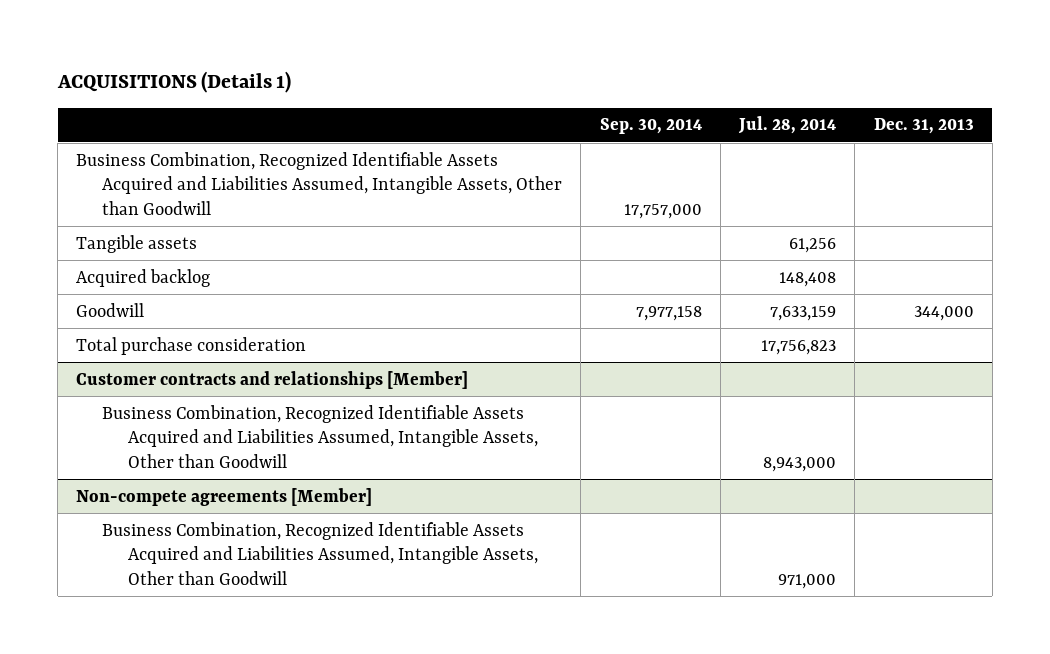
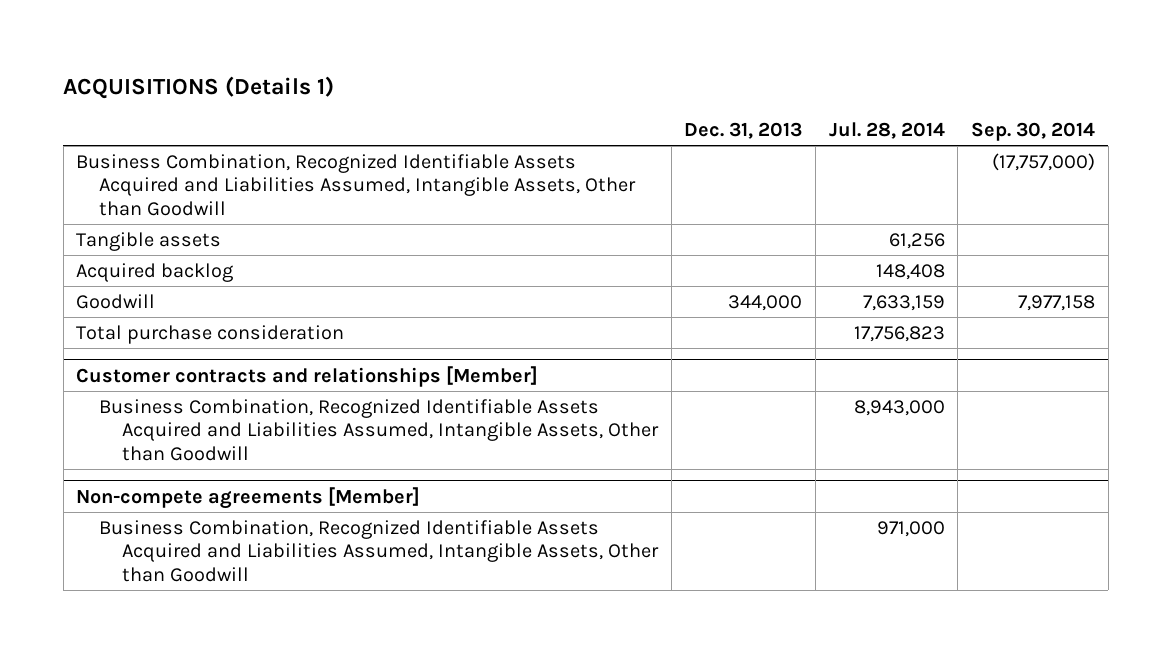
- | Sep. 30, 2014 | Jul. 28, 2014 | Dec. 31, 2013
+ | Dec. 31, 2013 | Jul. 28, 2014 | Sep. 30, 2014
- Business Combination, Recognized Identifiable Assets Acquired and Liabilities Assumed, Intangible Assets, Other than Goodwill | 17,757,000 | |
+ Business Combination, Recognized Identifiable Assets Acquired and Liabilities Assumed, Intangible Assets, Other than Goodwill | | | (17,757,000)

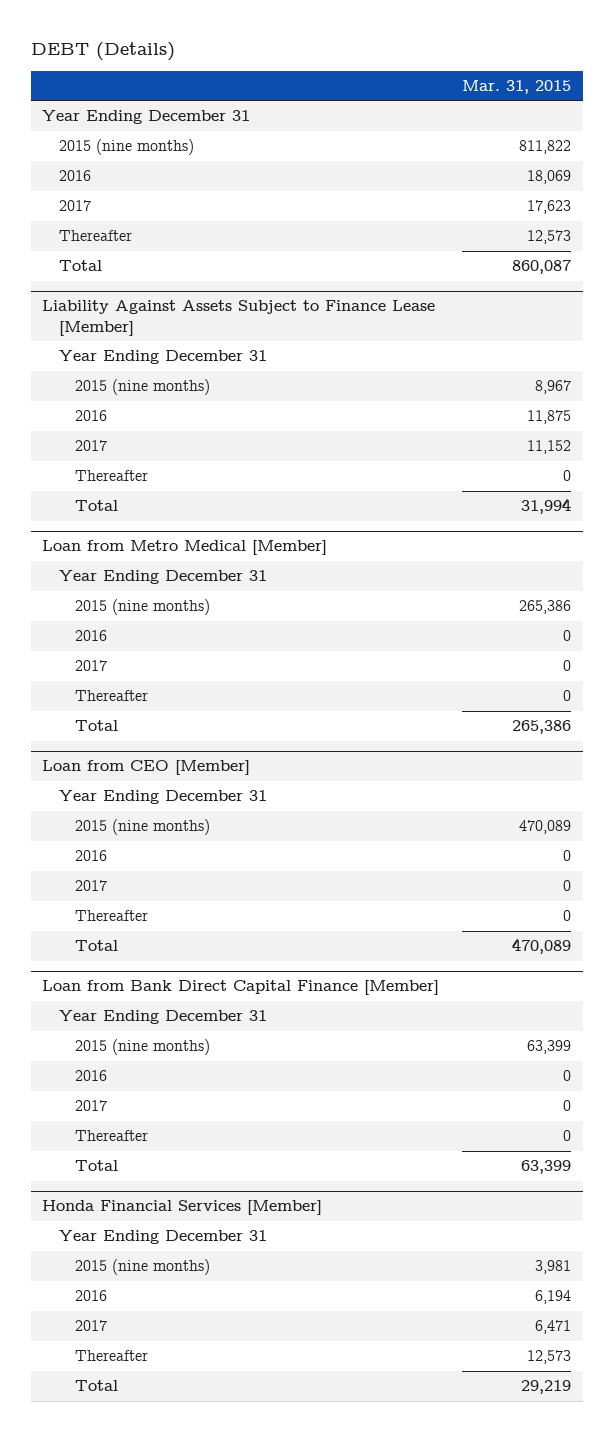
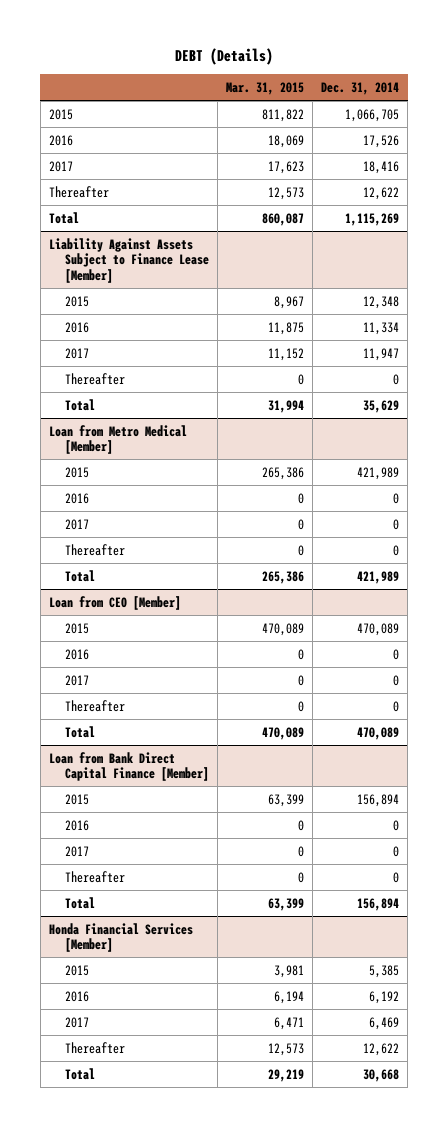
- | Mar. 31, 2015
+ | Mar. 31, 2015 | Dec. 31, 2014
- Year Ending December 31
- 2015 (nine months) | 811,822
+ 2015 | 811,822 | 1,066,705
@ Liability Against Assets Subject to Finance Lease [Member]
- Year Ending December 31
- 2015 (nine months) | 8,967
+ 2015 | 8,967 | 12,348
@ Loan from Metro Medical [Member]
- Year Ending December 31
- 2015 (nine months) | 265,386
+ 2015 | 265,386 | 421,989
@ Loan from CEO [Member]
- Year Ending December 31
- 2015 (nine months) | 470,089
+ 2015 | 470,089 | 470,089
@ Loan from Bank Direct Capital Finance [Member]
- Year Ending December 31
- 2015 (nine months) | 63,399
+ 2015 | 63,399 | 156,894
@ Honda Financial Services [Member]
- Year Ending December 31
- 2015 (nine months) | 3,981
+ 2015 | 3,981 | 5,385

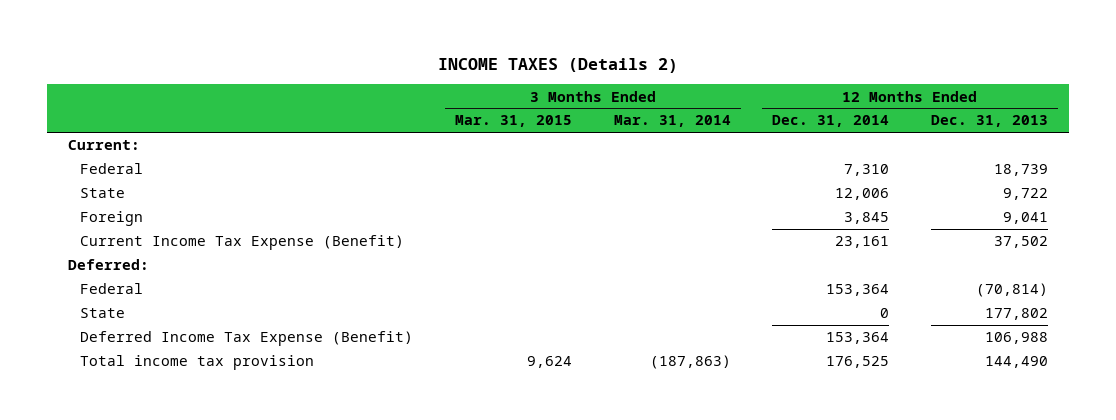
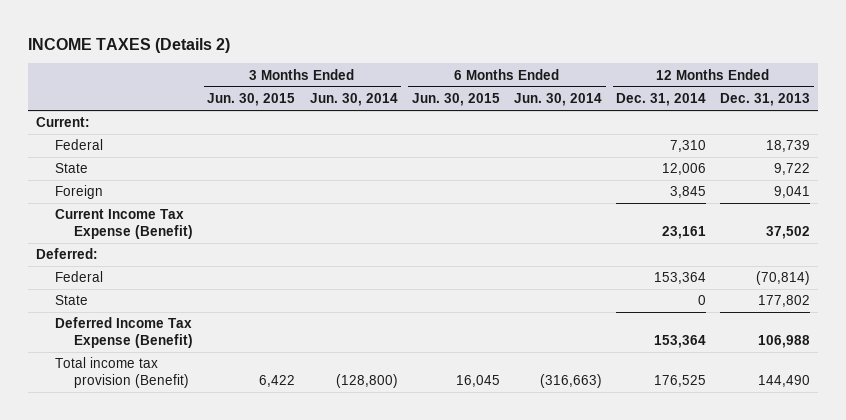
- | 3 Months Ended Mar. 31, 2015 | 3 Months Ended Mar. 31, 2014 | 12 Months Ended Dec. 31, 2014 | 12 Months Ended Dec. 31, 2013
+ | 3 Months Ended Jun. 30, 2015 | 3 Months Ended Jun. 30, 2014 | 6 Months Ended Jun. 30, 2015 | 6 Months Ended Jun. 30, 2014 | 12 Months Ended Dec. 31, 2014 | 12 Months Ended Dec. 31, 2013
- Total income tax provision | 9,624 | (187,863) | 176,525 | 144,490
+ Total income tax provision (Benefit) | 6,422 | (128,800) | 16,045 | (316,663) | 176,525 | 144,490

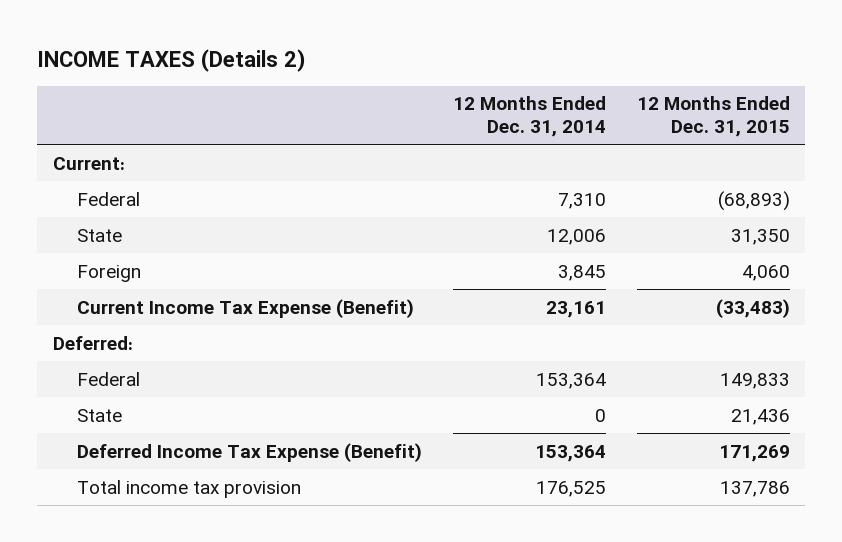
- | 3 Months Ended Jun. 30, 2015 | 3 Months Ended Jun. 30, 2014 | 6 Months Ended Jun. 30, 2015 | 6 Months Ended Jun. 30, 2014 | 12 Months Ended Dec. 31, 2014 | 12 Months Ended Dec. 31, 2013
+ | 12 Months Ended Dec. 31, 2014 | 12 Months Ended Dec. 31, 2015
- Total income tax provision (Benefit) | 6,422 | (128,800) | 16,045 | (316,663) | 176,525 | 144,490
+ Total income tax provision | 176,525 | 137,786

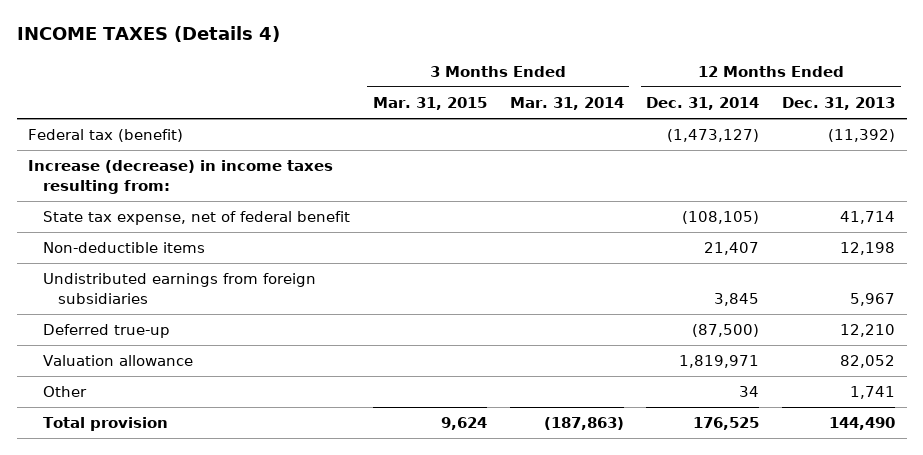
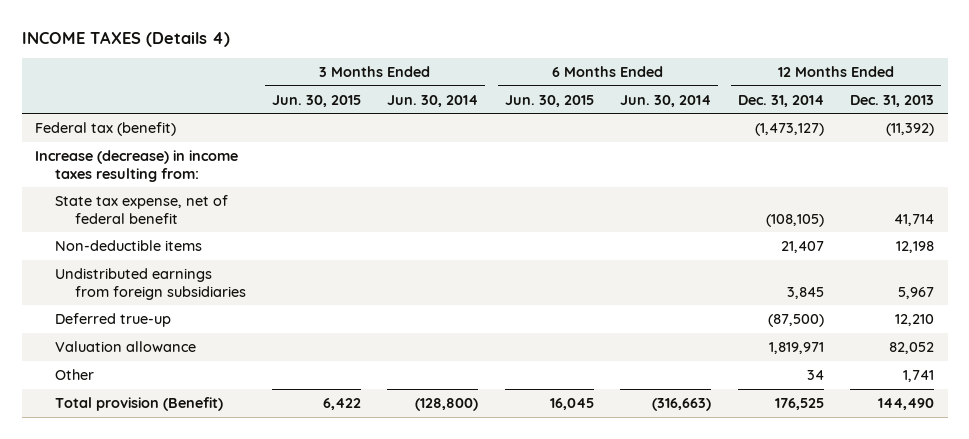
- | 3 Months Ended Mar. 31, 2015 | 3 Months Ended Mar. 31, 2014 | 12 Months Ended Dec. 31, 2014 | 12 Months Ended Dec. 31, 2013
+ | 3 Months Ended Jun. 30, 2015 | 3 Months Ended Jun. 30, 2014 | 6 Months Ended Jun. 30, 2015 | 6 Months Ended Jun. 30, 2014 | 12 Months Ended Dec. 31, 2014 | 12 Months Ended Dec. 31, 2013
- Total provision | 9,624 | (187,863) | 176,525 | 144,490
+ Total provision (Benefit) | 6,422 | (128,800) | 16,045 | (316,663) | 176,525 | 144,490

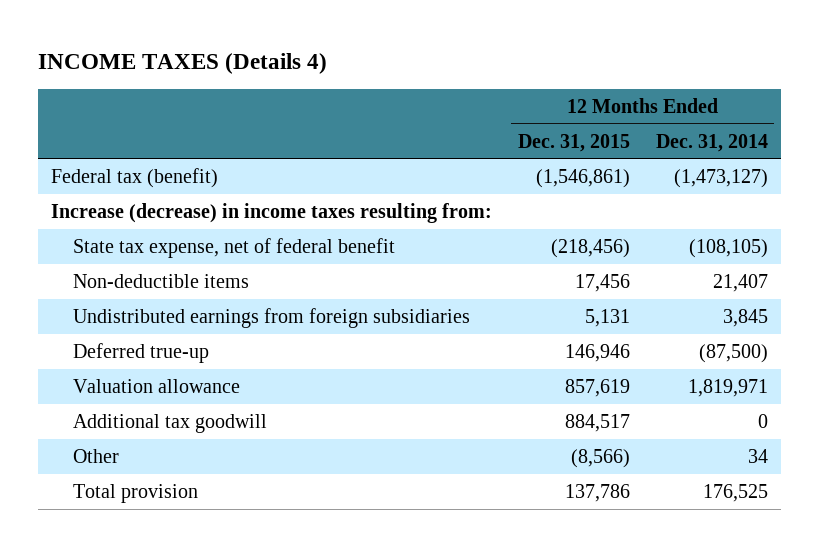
- | 3 Months Ended Jun. 30, 2015 | 3 Months Ended Jun. 30, 2014 | 6 Months Ended Jun. 30, 2015 | 6 Months Ended Jun. 30, 2014 | 12 Months Ended Dec. 31, 2014 | 12 Months Ended Dec. 31, 2013
+ | 12 Months Ended Dec. 31, 2015 | 12 Months Ended Dec. 31, 2014
+ Additional tax goodwill | 884,517 | 0
- Total provision (Benefit) | 6,422 | (128,800) | 16,045 | (316,663) | 176,525 | 144,490
+ Total provision | 137,786 | 176,525

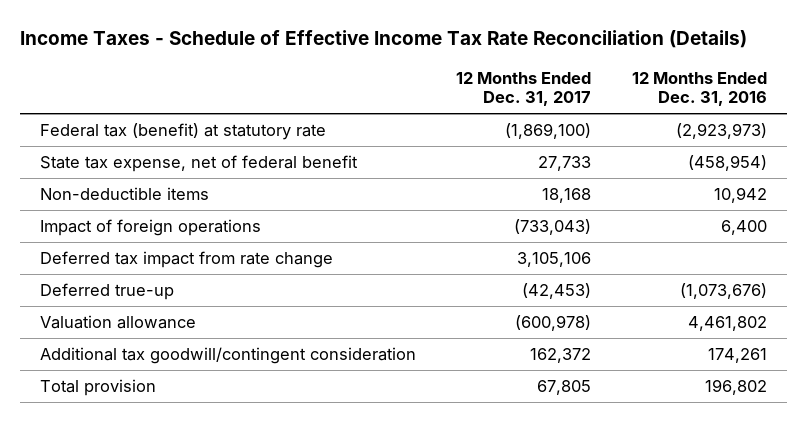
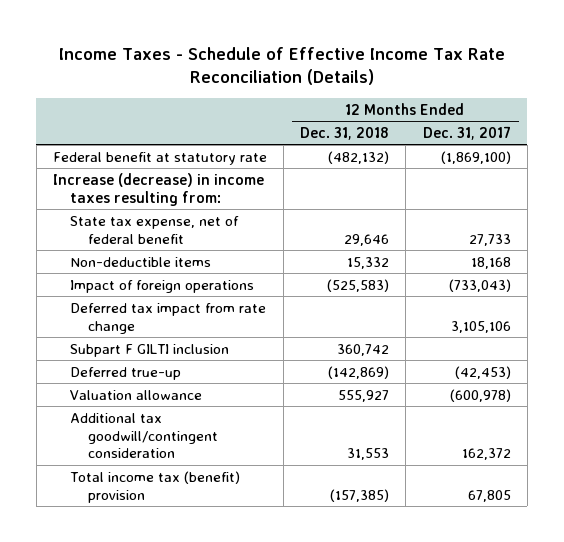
- | 12 Months Ended Dec. 31, 2017 | 12 Months Ended Dec. 31, 2016
+ | 12 Months Ended Dec. 31, 2018 | 12 Months Ended Dec. 31, 2017
- Federal tax (benefit) at statutory rate | (1,869,100) | (2,923,973)
+ Federal benefit at statutory rate | (482,132) | (1,869,100)
+ Increase (decrease) in income taxes resulting from:
+ Subpart F GILTI inclusion | 360,742 |
- Total provision | 67,805 | 196,802
+ Total income tax (benefit) provision | (157,385) | 67,805

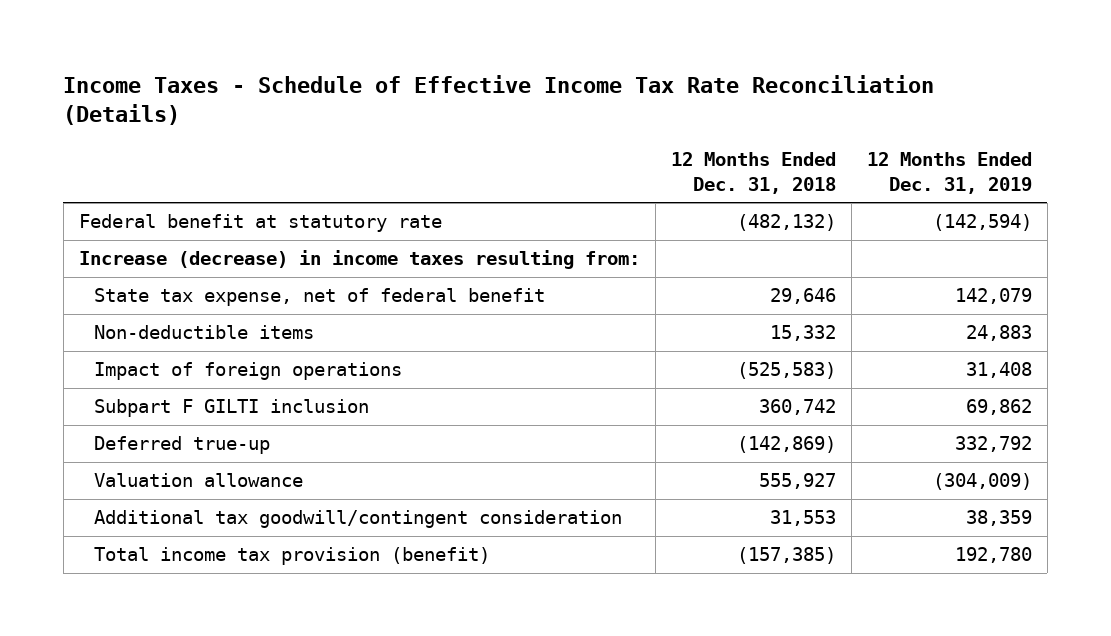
- | 12 Months Ended Dec. 31, 2018 | 12 Months Ended Dec. 31, 2017
+ | 12 Months Ended Dec. 31, 2018 | 12 Months Ended Dec. 31, 2019
- Deferred tax impact from rate change | | 3,105,106
- Total income tax (benefit) provision | (157,385) | 67,805
+ Total income tax provision (benefit) | (157,385) | 192,780

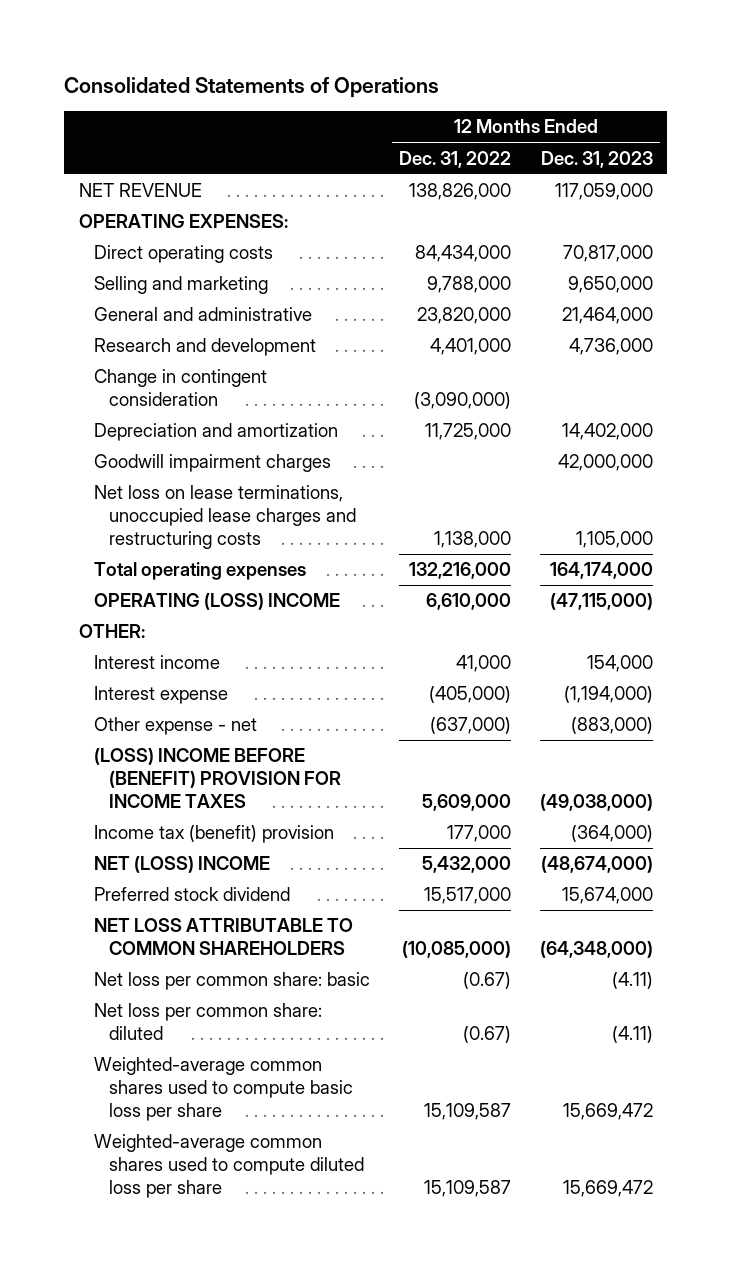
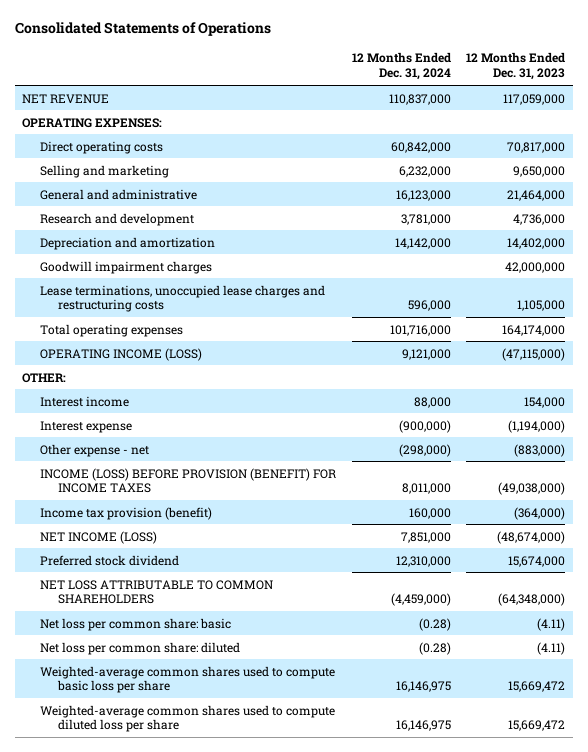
- | 12 Months Ended Dec. 31, 2022 | 12 Months Ended Dec. 31, 2023
+ | 12 Months Ended Dec. 31, 2024 | 12 Months Ended Dec. 31, 2023
- Change in contingent consideration | (3,090,000) |
- Net loss on lease terminations, unoccupied lease charges and restructuring costs | 1,138,000 | 1,105,000
+ Lease terminations, unoccupied lease charges and restructuring costs | 596,000 | 1,105,000
- OPERATING (LOSS) INCOME | 6,610,000 | (47,115,000)
+ OPERATING INCOME (LOSS) | 9,121,000 | (47,115,000)
- (LOSS) INCOME BEFORE (BENEFIT) PROVISION FOR INCOME TAXES | 5,609,000 | (49,038,000)
- Income tax (benefit) provision | 177,000 | (364,000)
- NET (LOSS) INCOME | 5,432,000 | (48,674,000)
+ INCOME (LOSS) BEFORE PROVISION (BENEFIT) FOR INCOME TAXES | 8,011,000 | (49,038,000)
+ Income tax provision (benefit) | 160,000 | (364,000)
+ NET INCOME (LOSS) | 7,851,000 | (48,674,000)

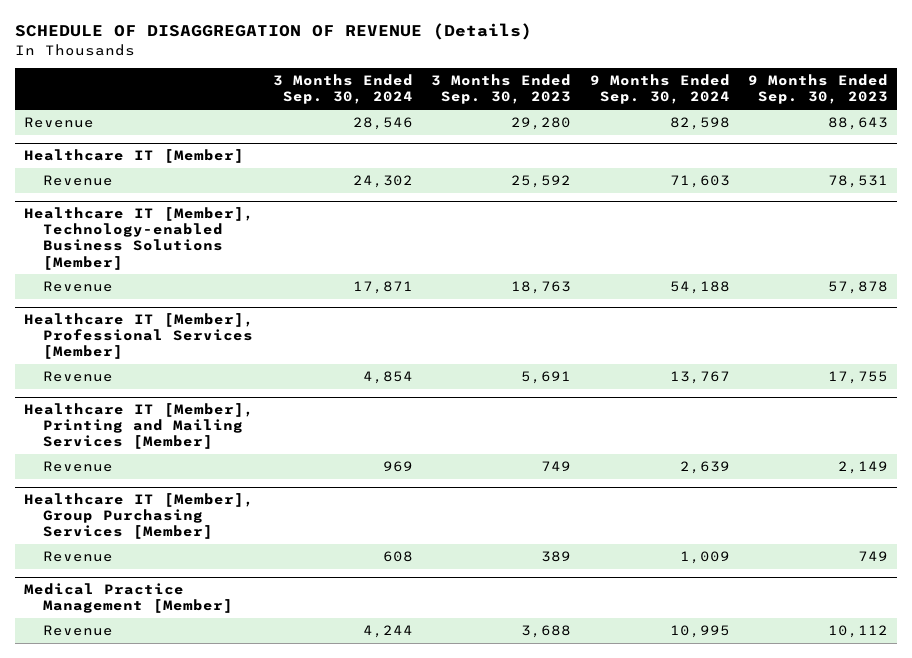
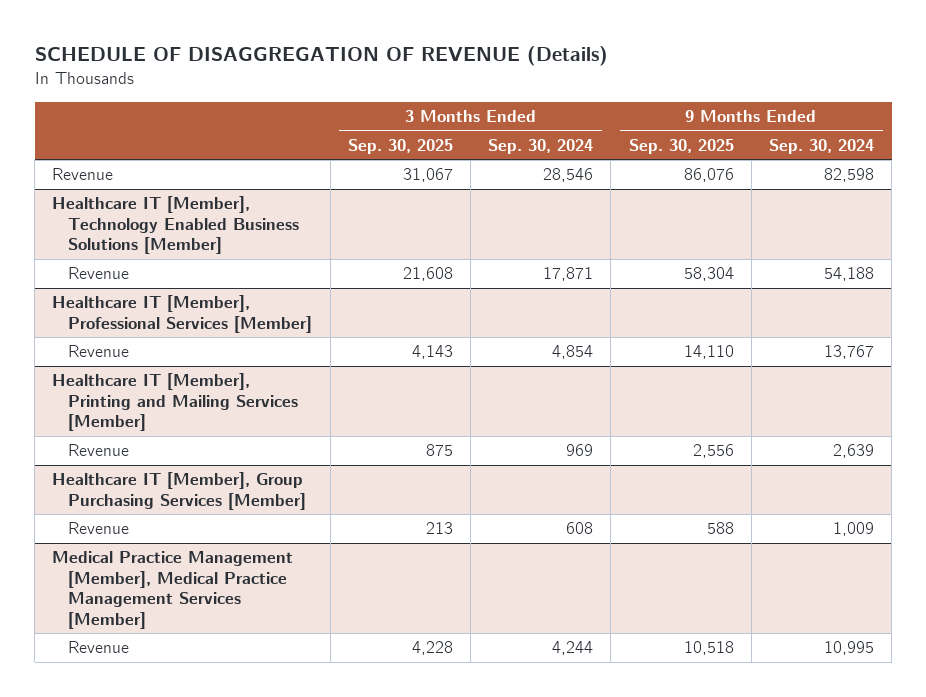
- | 3 Months Ended Sep. 30, 2024 | 3 Months Ended Sep. 30, 2023 | 9 Months Ended Sep. 30, 2024 | 9 Months Ended Sep. 30, 2023
+ | 3 Months Ended Sep. 30, 2025 | 3 Months Ended Sep. 30, 2024 | 9 Months Ended Sep. 30, 2025 | 9 Months Ended Sep. 30, 2024
- Healthcare IT [Member]
- Revenue | 24,302 | 25,592 | 71,603 | 78,531
- Healthcare IT [Member], Technology-enabled Business Solutions [Member]
+ Healthcare IT [Member], Technology Enabled Business Solutions [Member]
- Medical Practice Management [Member]
+ Medical Practice Management [Member], Medical Practice Management Services [Member]

